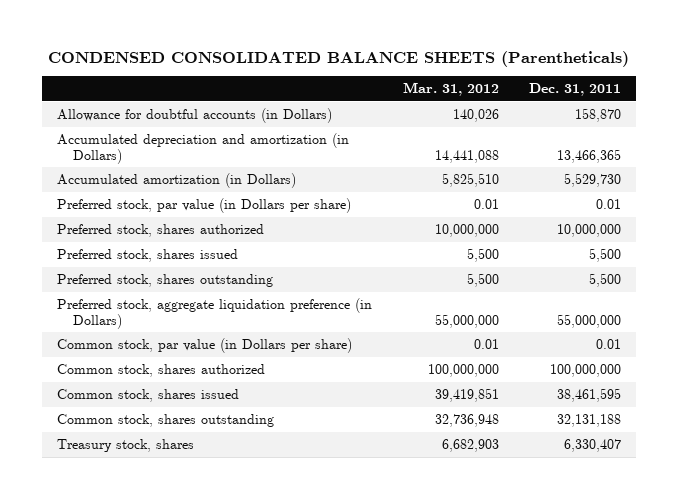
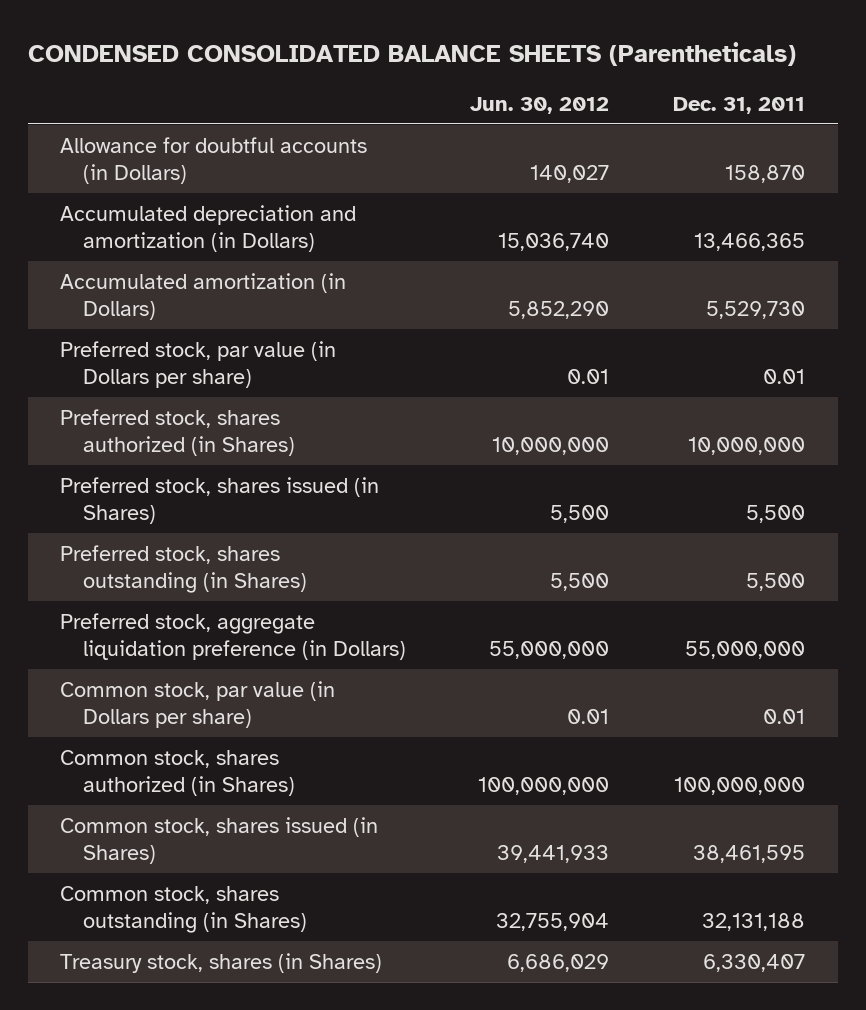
- | Mar. 31, 2012 | Dec. 31, 2011
+ | Jun. 30, 2012 | Dec. 31, 2011
- Preferred stock, shares authorized | 10,000,000 | 10,000,000
- Preferred stock, shares issued | 5,500 | 5,500
- Preferred stock, shares outstanding | 5,500 | 5,500
+ Preferred stock, shares authorized (in Shares) | 10,000,000 | 10,000,000
+ Preferred stock, shares issued (in Shares) | 5,500 | 5,500
+ Preferred stock, shares outstanding (in Shares) | 5,500 | 5,500
- Common stock, shares authorized | 100,000,000 | 100,000,000
- Common stock, shares issued | 39,419,851 | 38,461,595
- Common stock, shares outstanding | 32,736,948 | 32,131,188
- Treasury stock, shares | 6,682,903 | 6,330,407
+ Common stock, shares authorized (in Shares) | 100,000,000 | 100,000,000
+ Common stock, shares issued (in Shares) | 39,441,933 | 38,461,595
+ Common stock, shares outstanding (in Shares) | 32,755,904 | 32,131,188
+ Treasury stock, shares (in Shares) | 6,686,029 | 6,330,407

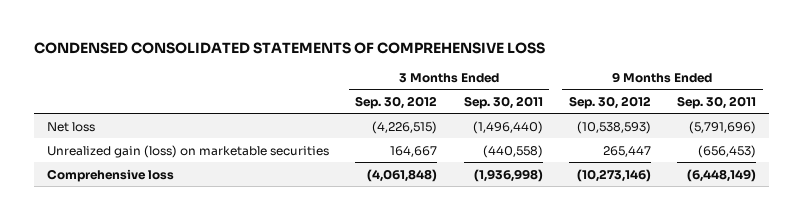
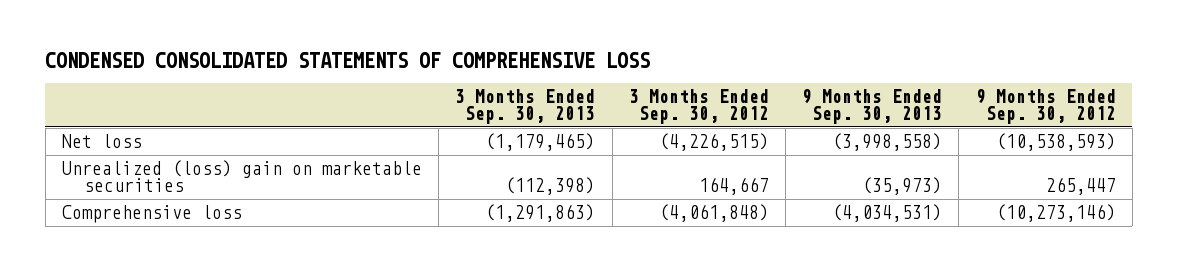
- | 3 Months Ended Sep. 30, 2012 | 3 Months Ended Sep. 30, 2011 | 9 Months Ended Sep. 30, 2012 | 9 Months Ended Sep. 30, 2011
+ | 3 Months Ended Sep. 30, 2013 | 3 Months Ended Sep. 30, 2012 | 9 Months Ended Sep. 30, 2013 | 9 Months Ended Sep. 30, 2012
- Unrealized gain (loss) on marketable securities | 164,667 | (440,558) | 265,447 | (656,453)
+ Unrealized (loss) gain on marketable securities | (112,398) | 164,667 | (35,973) | 265,447

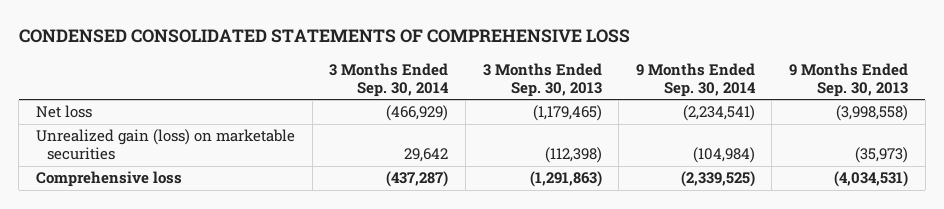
- | 3 Months Ended Sep. 30, 2013 | 3 Months Ended Sep. 30, 2012 | 9 Months Ended Sep. 30, 2013 | 9 Months Ended Sep. 30, 2012
+ | 3 Months Ended Sep. 30, 2014 | 3 Months Ended Sep. 30, 2013 | 9 Months Ended Sep. 30, 2014 | 9 Months Ended Sep. 30, 2013
- Unrealized (loss) gain on marketable securities | (112,398) | 164,667 | (35,973) | 265,447
+ Unrealized gain (loss) on marketable securities | 29,642 | (112,398) | (104,984) | (35,973)

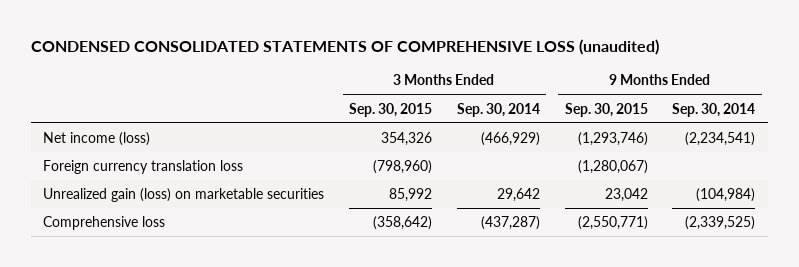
- CONDENSED CONSOLIDATED STATEMENTS OF COMPREHENSIVE LOSS
+ CONDENSED CONSOLIDATED STATEMENTS OF COMPREHENSIVE LOSS (unaudited)
- | 3 Months Ended Sep. 30, 2014 | 3 Months Ended Sep. 30, 2013 | 9 Months Ended Sep. 30, 2014 | 9 Months Ended Sep. 30, 2013
+ | 3 Months Ended Sep. 30, 2015 | 3 Months Ended Sep. 30, 2014 | 9 Months Ended Sep. 30, 2015 | 9 Months Ended Sep. 30, 2014
- Net loss | (466,929) | (1,179,465) | (2,234,541) | (3,998,558)
+ Net income (loss) | 354,326 | (466,929) | (1,293,746) | (2,234,541)
+ Foreign currency translation loss | (798,960) | | (1,280,067) |

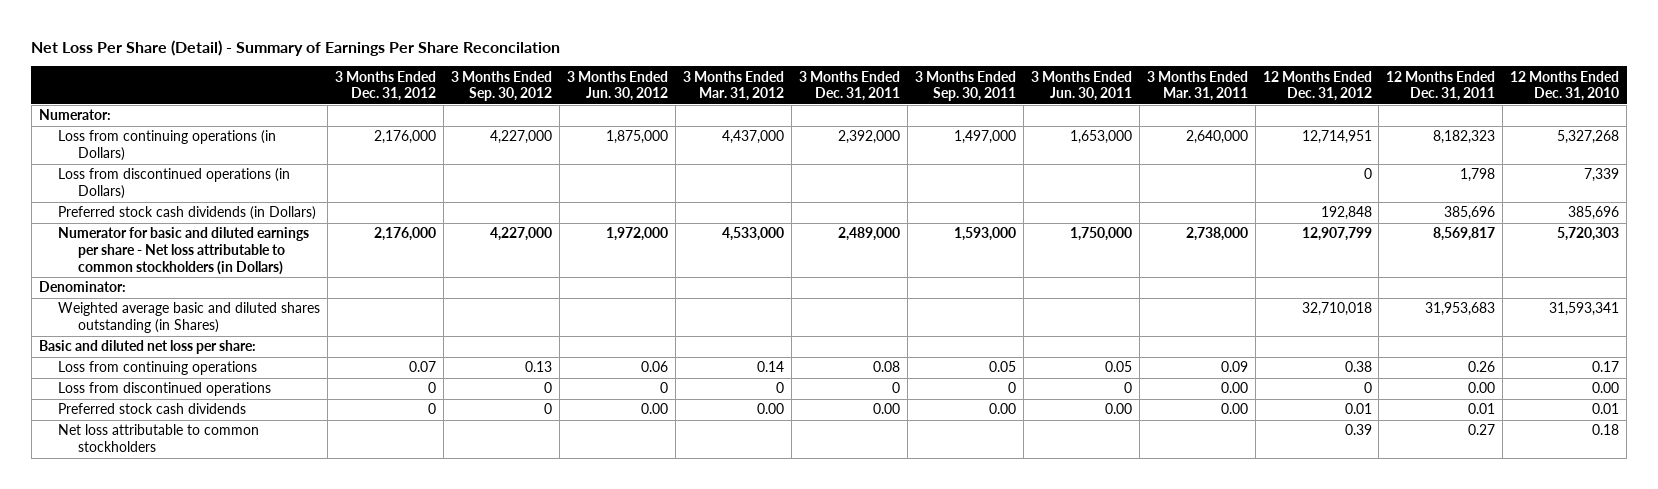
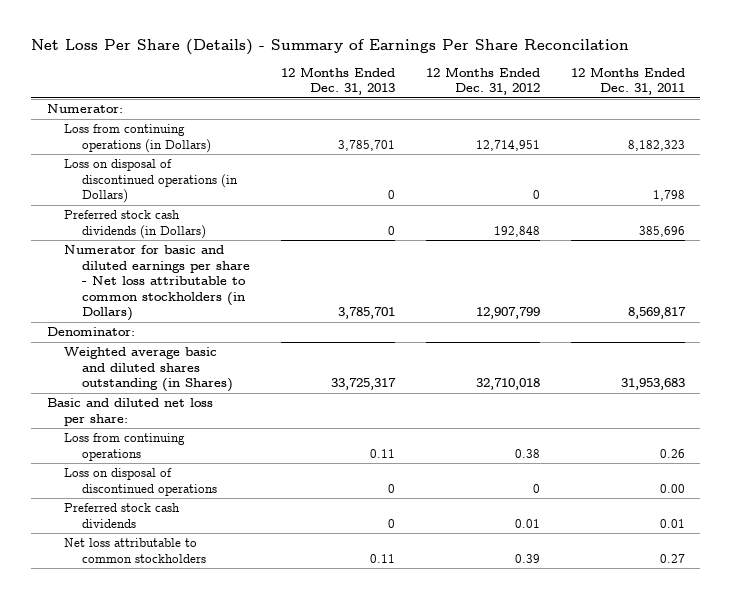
- Net Loss Per Share (Detail) - Summary of Earnings Per Share Reconcilation
+ Net Loss Per Share (Details) - Summary of Earnings Per Share Reconcilation
- | 3 Months Ended Dec. 31, 2012 | 3 Months Ended Sep. 30, 2012 | 3 Months Ended Jun. 30, 2012 | 3 Months Ended Mar. 31, 2012 | 3 Months Ended Dec. 31, 2011 | 3 Months Ended Sep. 30, 2011 | 3 Months Ended Jun. 30, 2011 | 3 Months Ended Mar. 31, 2011 | 12 Months Ended Dec. 31, 2012 | 12 Months Ended Dec. 31, 2011 | 12 Months Ended Dec. 31, 2010
+ | 12 Months Ended Dec. 31, 2013 | 12 Months Ended Dec. 31, 2012 | 12 Months Ended Dec. 31, 2011
- Loss from discontinued operations (in Dollars) | | | | | | | | | 0 | 1,798 | 7,339
+ Loss on disposal of discontinued operations (in Dollars) | 0 | 0 | 1,798
- Loss from discontinued operations | 0 | 0 | 0 | 0 | 0 | 0 | 0 | 0.00 | 0 | 0.00 | 0.00
+ Loss on disposal of discontinued operations | 0 | 0 | 0.00

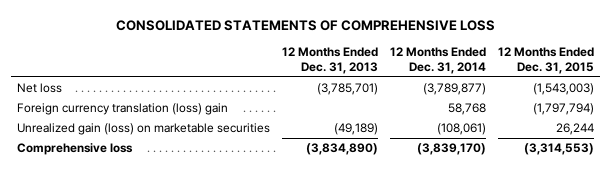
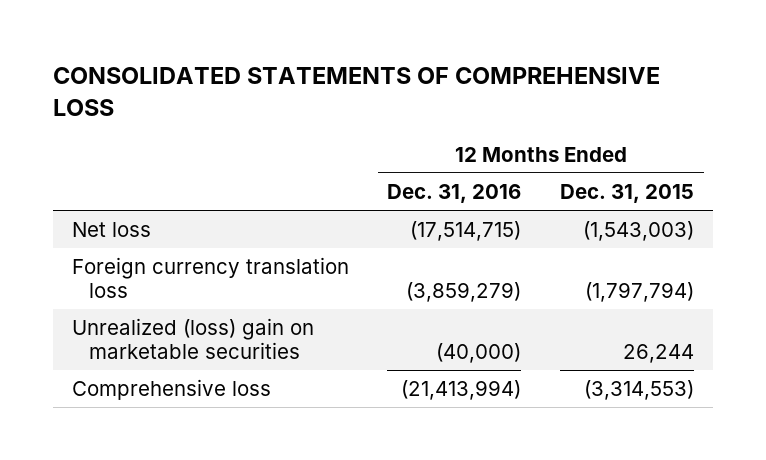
- | 12 Months Ended Dec. 31, 2013 | 12 Months Ended Dec. 31, 2014 | 12 Months Ended Dec. 31, 2015
+ | 12 Months Ended Dec. 31, 2016 | 12 Months Ended Dec. 31, 2015
- Foreign currency translation (loss) gain | | 58,768 | (1,797,794)
- Unrealized gain (loss) on marketable securities | (49,189) | (108,061) | 26,244
+ Foreign currency translation loss | (3,859,279) | (1,797,794)
+ Unrealized (loss) gain on marketable securities | (40,000) | 26,244

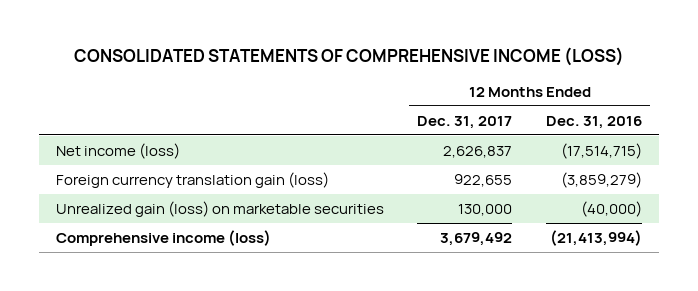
- CONSOLIDATED STATEMENTS OF COMPREHENSIVE LOSS
+ CONSOLIDATED STATEMENTS OF COMPREHENSIVE INCOME (LOSS)
- | 12 Months Ended Dec. 31, 2016 | 12 Months Ended Dec. 31, 2015
+ | 12 Months Ended Dec. 31, 2017 | 12 Months Ended Dec. 31, 2016
- Net loss | (17,514,715) | (1,543,003)
- Foreign currency translation loss | (3,859,279) | (1,797,794)
- Unrealized (loss) gain on marketable securities | (40,000) | 26,244
- Comprehensive loss | (21,413,994) | (3,314,553)
+ Net income (loss) | 2,626,837 | (17,514,715)
+ Foreign currency translation gain (loss) | 922,655 | (3,859,279)
+ Unrealized gain (loss) on marketable securities | 130,000 | (40,000)
+ Comprehensive income (loss) | 3,679,492 | (21,413,994)

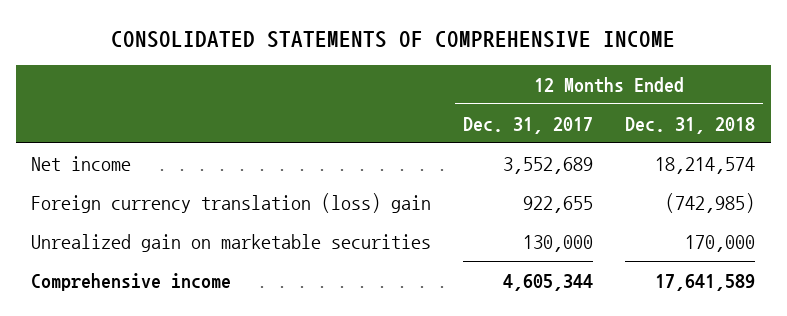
- CONSOLIDATED STATEMENTS OF COMPREHENSIVE INCOME (LOSS)
+ CONSOLIDATED STATEMENTS OF COMPREHENSIVE INCOME
- | 12 Months Ended Dec. 31, 2017 | 12 Months Ended Dec. 31, 2016
+ | 12 Months Ended Dec. 31, 2017 | 12 Months Ended Dec. 31, 2018
- Net income (loss) | 2,626,837 | (17,514,715)
- Foreign currency translation gain (loss) | 922,655 | (3,859,279)
- Unrealized gain (loss) on marketable securities | 130,000 | (40,000)
- Comprehensive income (loss) | 3,679,492 | (21,413,994)
+ Net income | 3,552,689 | 18,214,574
+ Foreign currency translation (loss) gain | 922,655 | (742,985)
+ Unrealized gain on marketable securities | 130,000 | 170,000
+ Comprehensive income | 4,605,344 | 17,641,589

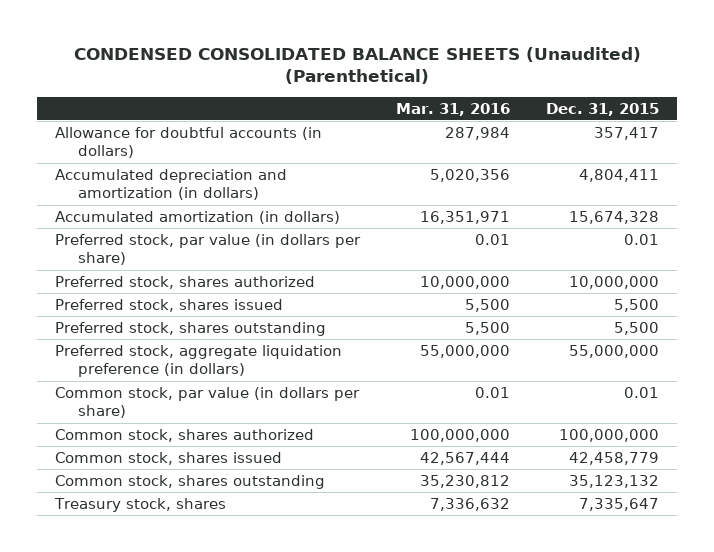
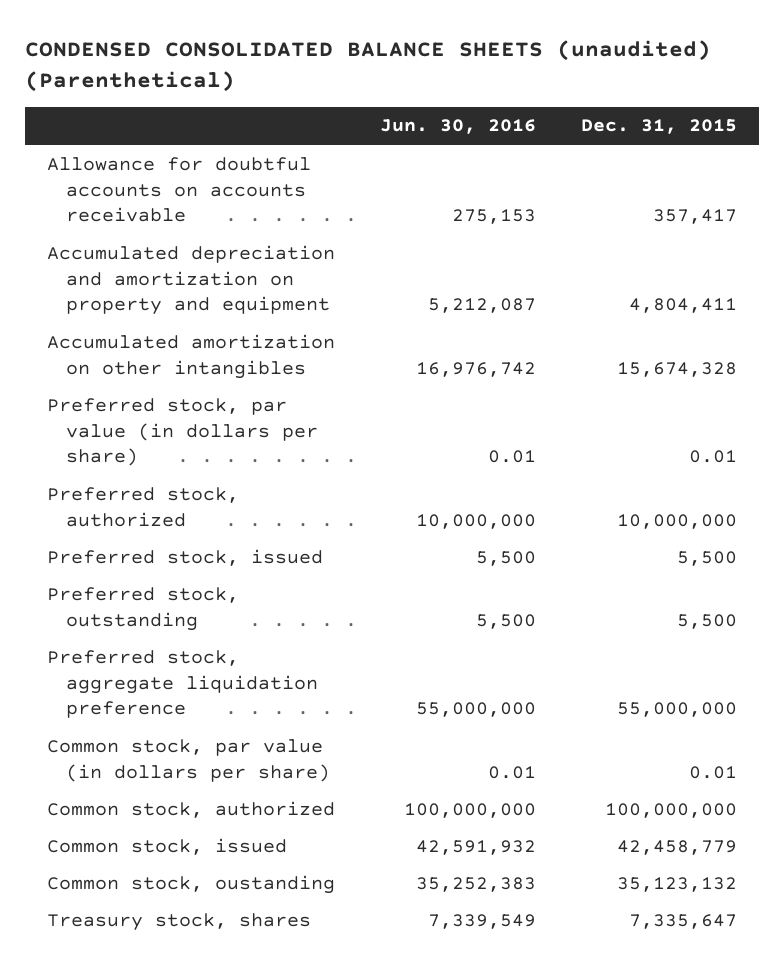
- CONDENSED CONSOLIDATED BALANCE SHEETS (Unaudited) (Parenthetical)
+ CONDENSED CONSOLIDATED BALANCE SHEETS (unaudited) (Parenthetical)
- | Mar. 31, 2016 | Dec. 31, 2015
+ | Jun. 30, 2016 | Dec. 31, 2015
- Allowance for doubtful accounts (in dollars) | 287,984 | 357,417
- Accumulated depreciation and amortization (in dollars) | 5,020,356 | 4,804,411
- Accumulated amortization (in dollars) | 16,351,971 | 15,674,328
+ Allowance for doubtful accounts on accounts receivable | 275,153 | 357,417
+ Accumulated depreciation and amortization on property and equipment | 5,212,087 | 4,804,411
+ Accumulated amortization on other intangibles | 16,976,742 | 15,674,328
- Preferred stock, shares authorized | 10,000,000 | 10,000,000
- Preferred stock, shares issued | 5,500 | 5,500
- Preferred stock, shares outstanding | 5,500 | 5,500
- Preferred stock, aggregate liquidation preference (in dollars) | 55,000,000 | 55,000,000
+ Preferred stock, authorized | 10,000,000 | 10,000,000
+ Preferred stock, issued | 5,500 | 5,500
+ Preferred stock, outstanding | 5,500 | 5,500
+ Preferred stock, aggregate liquidation preference | 55,000,000 | 55,000,000
- Common stock, shares authorized | 100,000,000 | 100,000,000
- Common stock, shares issued | 42,567,444 | 42,458,779
- Common stock, shares outstanding | 35,230,812 | 35,123,132
+ Common stock, authorized | 100,000,000 | 100,000,000
+ Common stock, issued | 42,591,932 | 42,458,779
+ Common stock, oustanding | 35,252,383 | 35,123,132

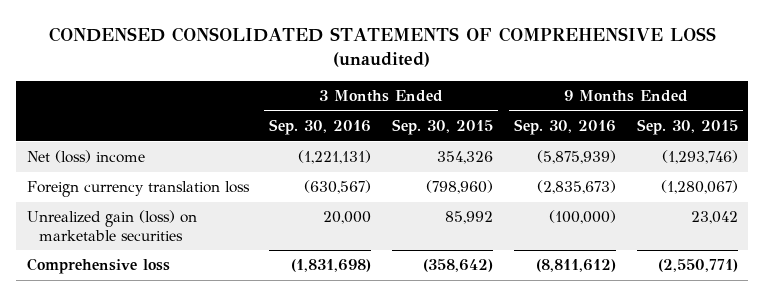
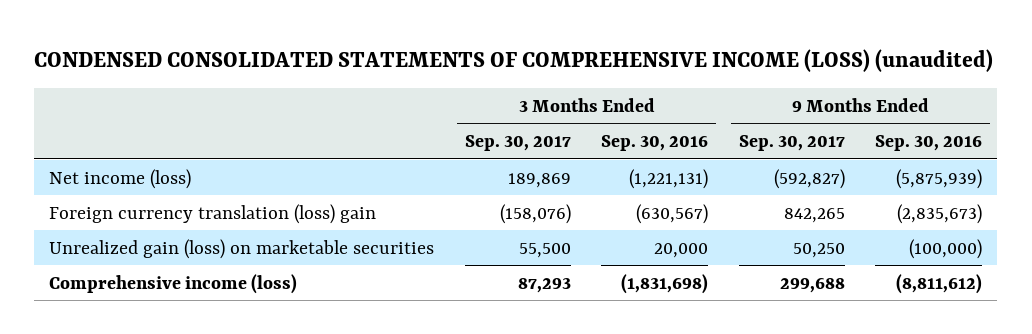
- CONDENSED CONSOLIDATED STATEMENTS OF COMPREHENSIVE LOSS (unaudited)
+ CONDENSED CONSOLIDATED STATEMENTS OF COMPREHENSIVE INCOME (LOSS) (unaudited)
- | 3 Months Ended Sep. 30, 2016 | 3 Months Ended Sep. 30, 2015 | 9 Months Ended Sep. 30, 2016 | 9 Months Ended Sep. 30, 2015
+ | 3 Months Ended Sep. 30, 2017 | 3 Months Ended Sep. 30, 2016 | 9 Months Ended Sep. 30, 2017 | 9 Months Ended Sep. 30, 2016
- Net (loss) income | (1,221,131) | 354,326 | (5,875,939) | (1,293,746)
- Foreign currency translation loss | (630,567) | (798,960) | (2,835,673) | (1,280,067)
+ Net income (loss) | 189,869 | (1,221,131) | (592,827) | (5,875,939)
+ Foreign currency translation (loss) gain | (158,076) | (630,567) | 842,265 | (2,835,673)
- Comprehensive loss | (1,831,698) | (358,642) | (8,811,612) | (2,550,771)
+ Comprehensive income (loss) | 87,293 | (1,831,698) | 299,688 | (8,811,612)

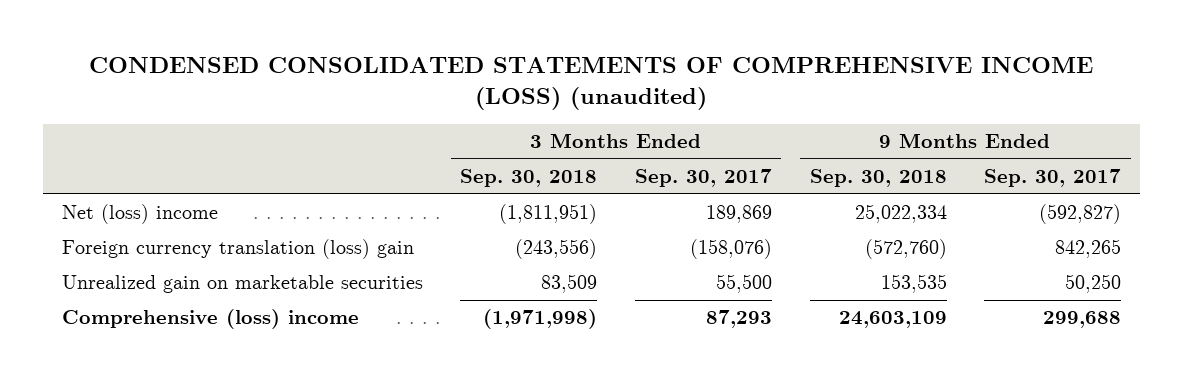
- | 3 Months Ended Sep. 30, 2017 | 3 Months Ended Sep. 30, 2016 | 9 Months Ended Sep. 30, 2017 | 9 Months Ended Sep. 30, 2016
+ | 3 Months Ended Sep. 30, 2018 | 3 Months Ended Sep. 30, 2017 | 9 Months Ended Sep. 30, 2018 | 9 Months Ended Sep. 30, 2017
- Net income (loss) | 189,869 | (1,221,131) | (592,827) | (5,875,939)
+ Net (loss) income | (1,811,951) | 189,869 | 25,022,334 | (592,827)
- Unrealized gain (loss) on marketable securities | 55,500 | 20,000 | 50,250 | (100,000)
- Comprehensive income (loss) | 87,293 | (1,831,698) | 299,688 | (8,811,612)
+ Unrealized gain on marketable securities | 83,509 | 55,500 | 153,535 | 50,250
+ Comprehensive (loss) income | (1,971,998) | 87,293 | 24,603,109 | 299,688

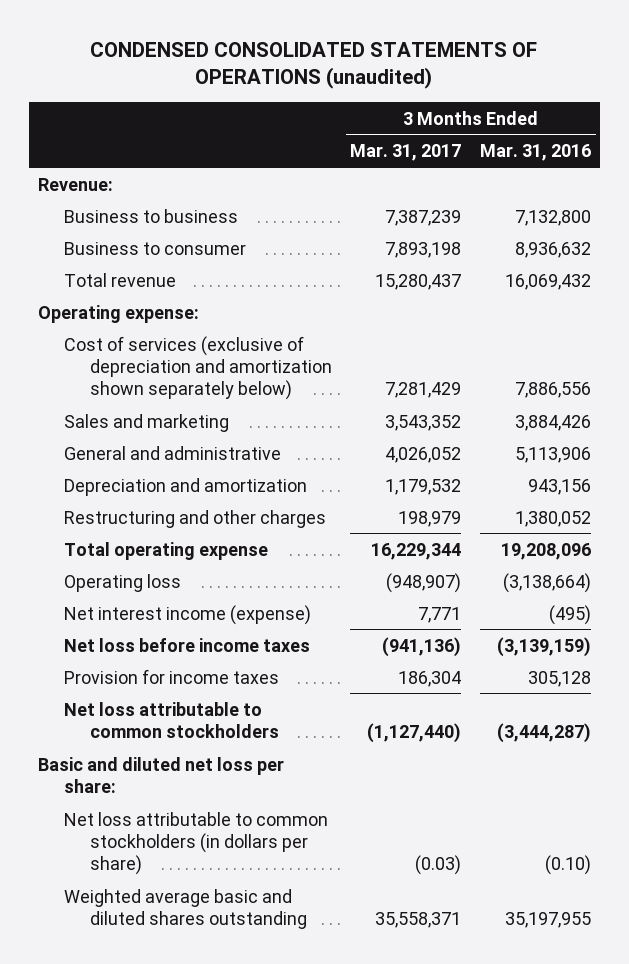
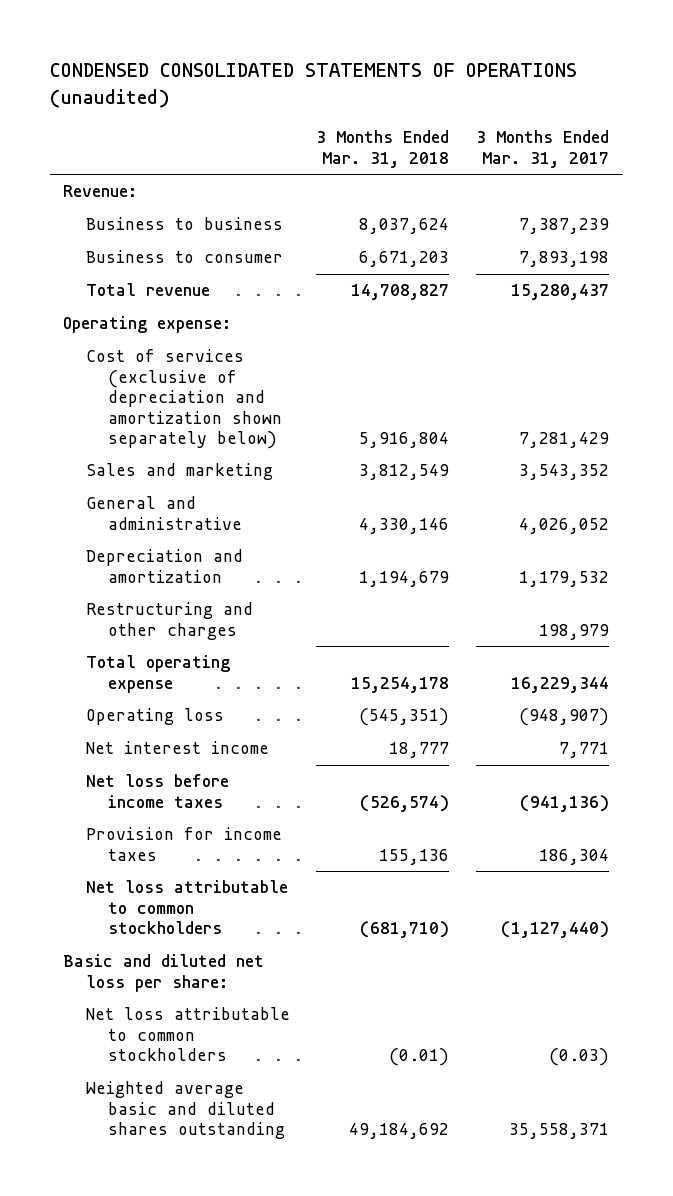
- | 3 Months Ended Mar. 31, 2017 | 3 Months Ended Mar. 31, 2016
+ | 3 Months Ended Mar. 31, 2018 | 3 Months Ended Mar. 31, 2017
- Net interest income (expense) | 7,771 | (495)
+ Net interest income | 18,777 | 7,771
- Net loss attributable to common stockholders (in dollars per share) | (0.03) | (0.10)
+ Net loss attributable to common stockholders | (0.01) | (0.03)

